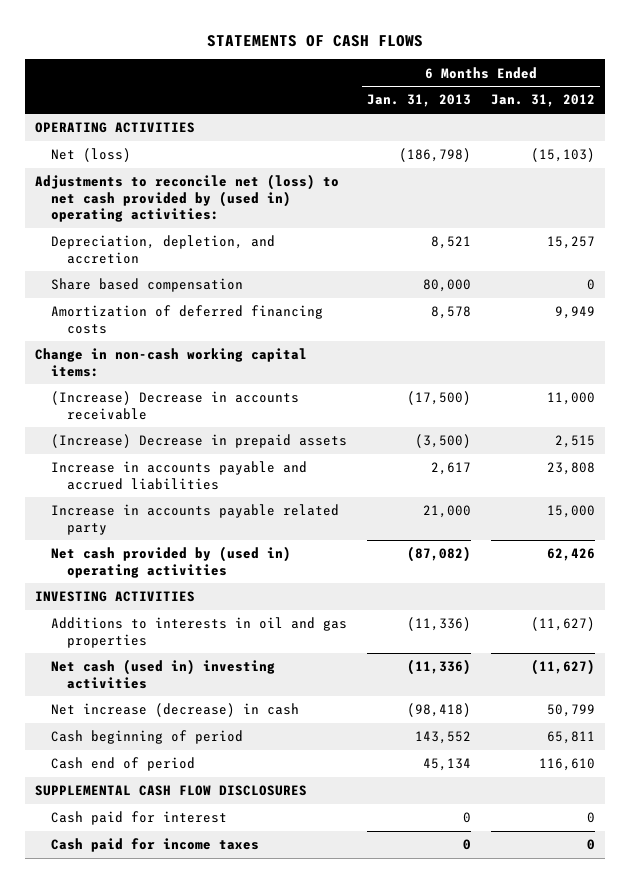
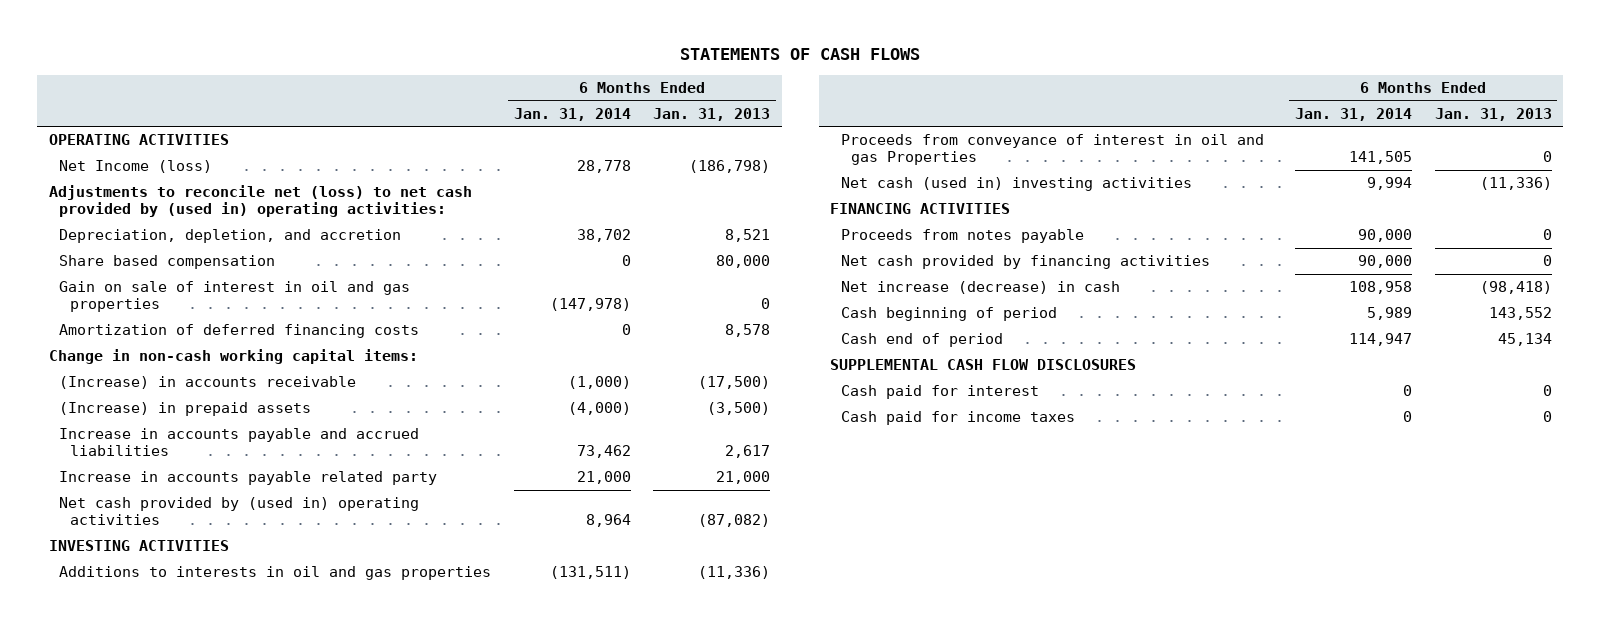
- | 6 Months Ended Jan. 31, 2013 | 6 Months Ended Jan. 31, 2012
+ | 6 Months Ended Jan. 31, 2014 | 6 Months Ended Jan. 31, 2013
- Net (loss) | (186,798) | (15,103)
+ Net Income (loss) | 28,778 | (186,798)
+ Gain on sale of interest in oil and gas properties | (147,978) | 0
- (Increase) Decrease in accounts receivable | (17,500) | 11,000
- (Increase) Decrease in prepaid assets | (3,500) | 2,515
+ (Increase) in accounts receivable | (1,000) | (17,500)
+ (Increase) in prepaid assets | (4,000) | (3,500)
+ Proceeds from conveyance of interest in oil and gas Properties | 141,505 | 0
+ FINANCING ACTIVITIES
+ Proceeds from notes payable | 90,000 | 0
+ Net cash provided by financing activities | 90,000 | 0

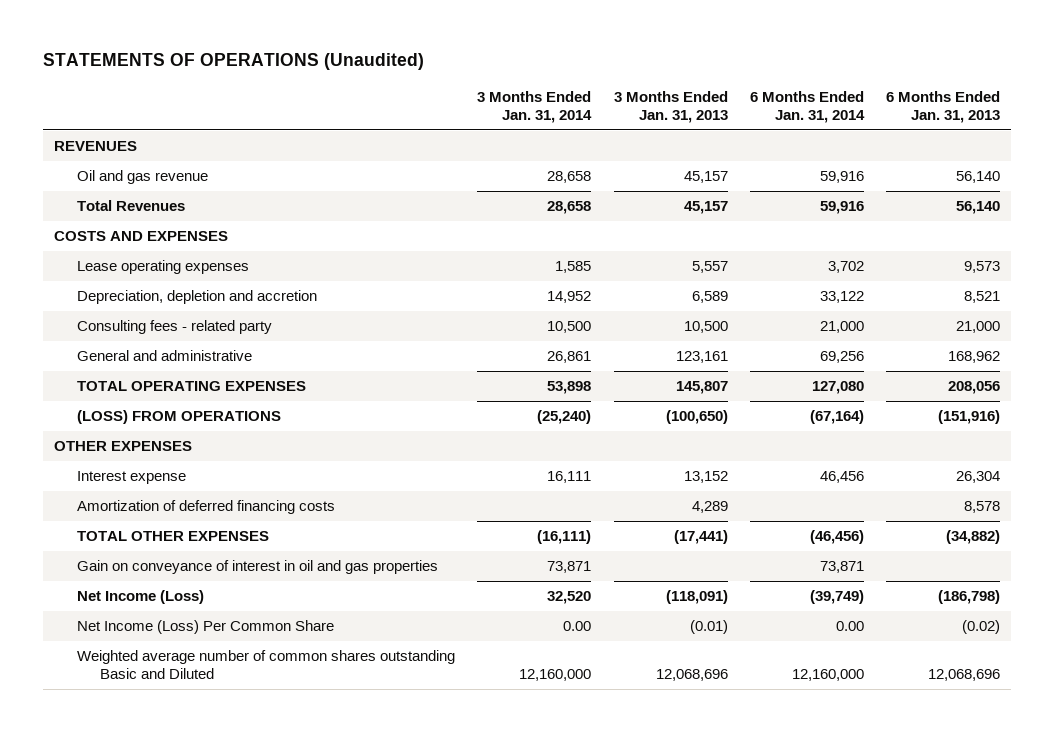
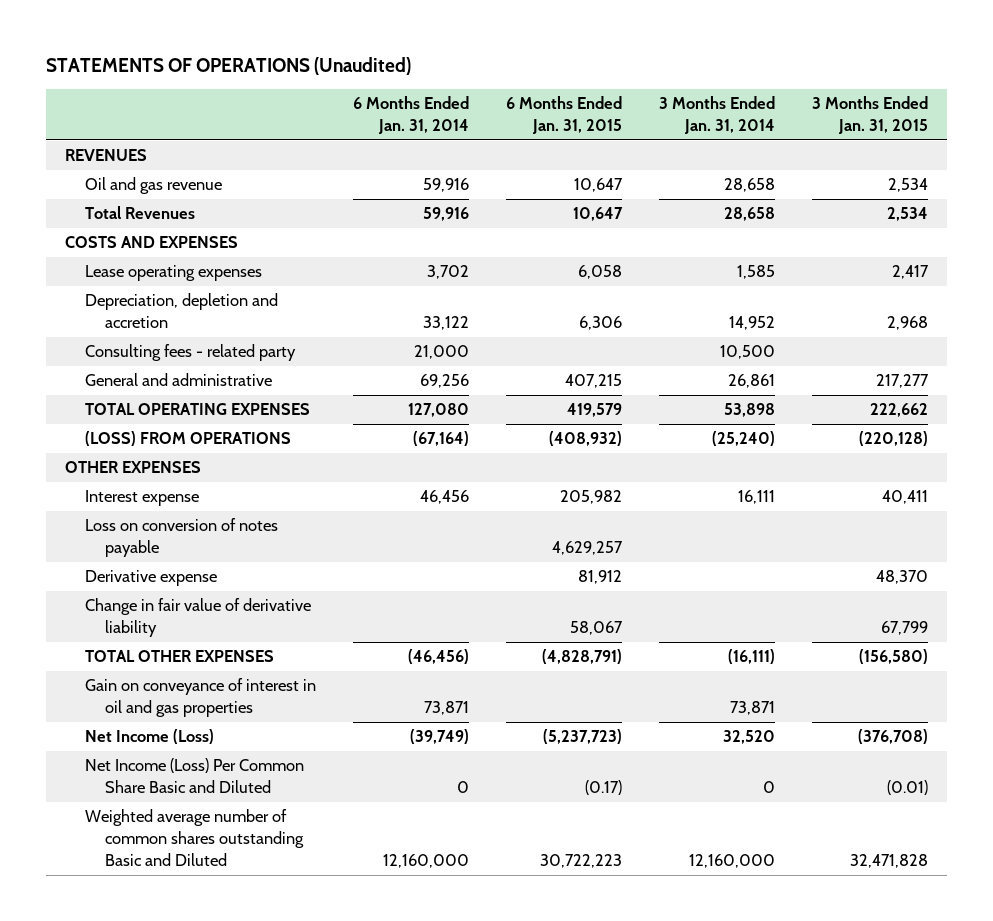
- | 3 Months Ended Jan. 31, 2014 | 3 Months Ended Jan. 31, 2013 | 6 Months Ended Jan. 31, 2014 | 6 Months Ended Jan. 31, 2013
+ | 6 Months Ended Jan. 31, 2014 | 6 Months Ended Jan. 31, 2015 | 3 Months Ended Jan. 31, 2014 | 3 Months Ended Jan. 31, 2015
- Amortization of deferred financing costs | | 4,289 | | 8,578
+ Loss on conversion of notes payable | | 4,629,257 | |
+ Derivative expense | | 81,912 | | 48,370
+ Change in fair value of derivative liability | | 58,067 | | 67,799
- Net Income (Loss) Per Common Share | 0.00 | (0.01) | 0.00 | (0.02)
+ Net Income (Loss) Per Common Share Basic and Diluted | 0 | (0.17) | 0 | (0.01)

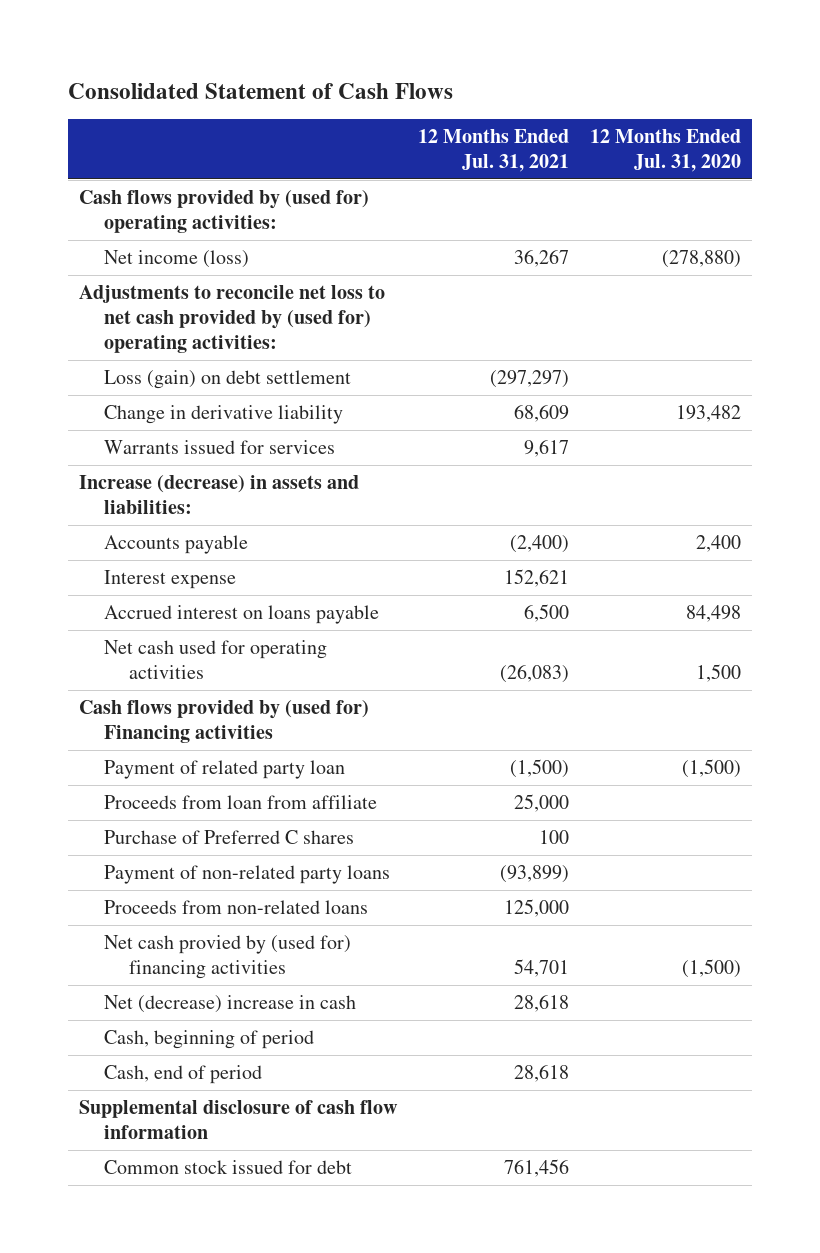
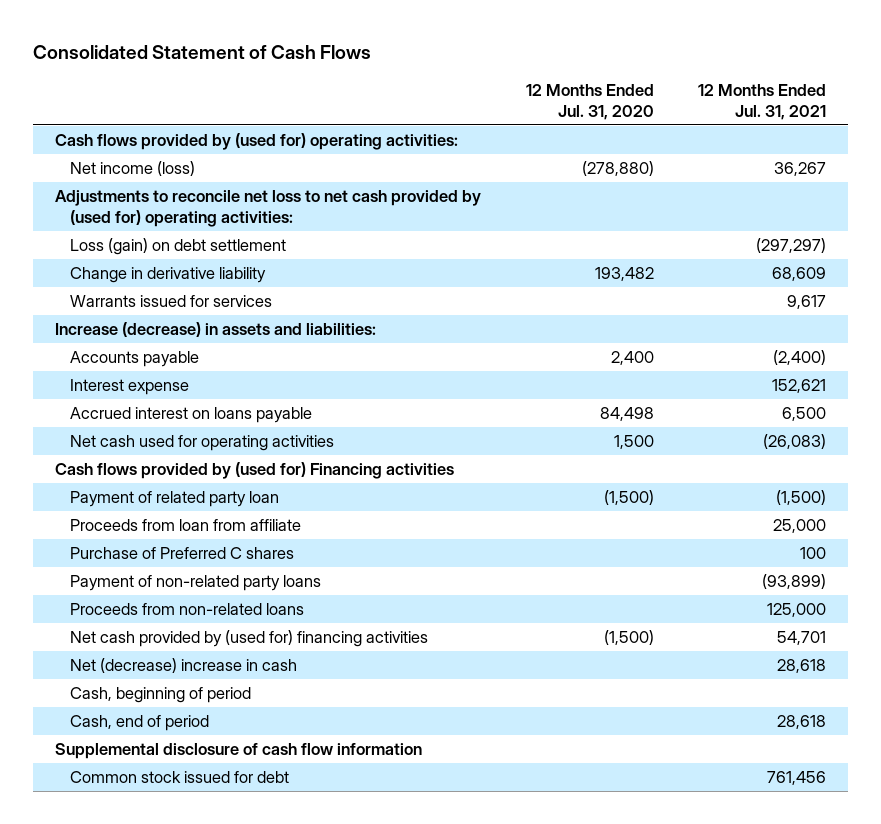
- | 12 Months Ended Jul. 31, 2021 | 12 Months Ended Jul. 31, 2020
+ | 12 Months Ended Jul. 31, 2020 | 12 Months Ended Jul. 31, 2021
- Net cash provied by (used for) financing activities | 54,701 | (1,500)
+ Net cash provided by (used for) financing activities | (1,500) | 54,701

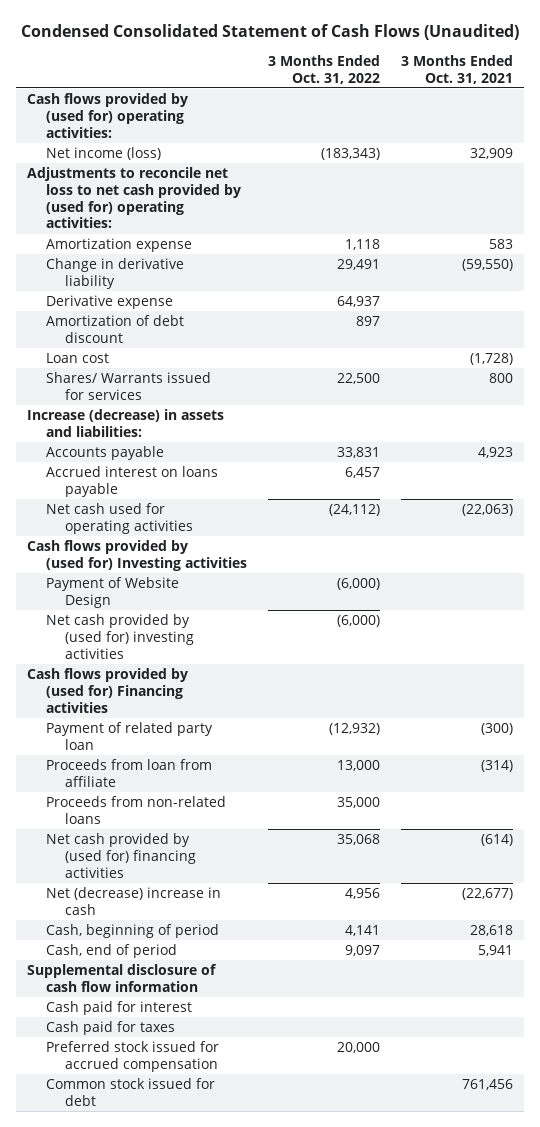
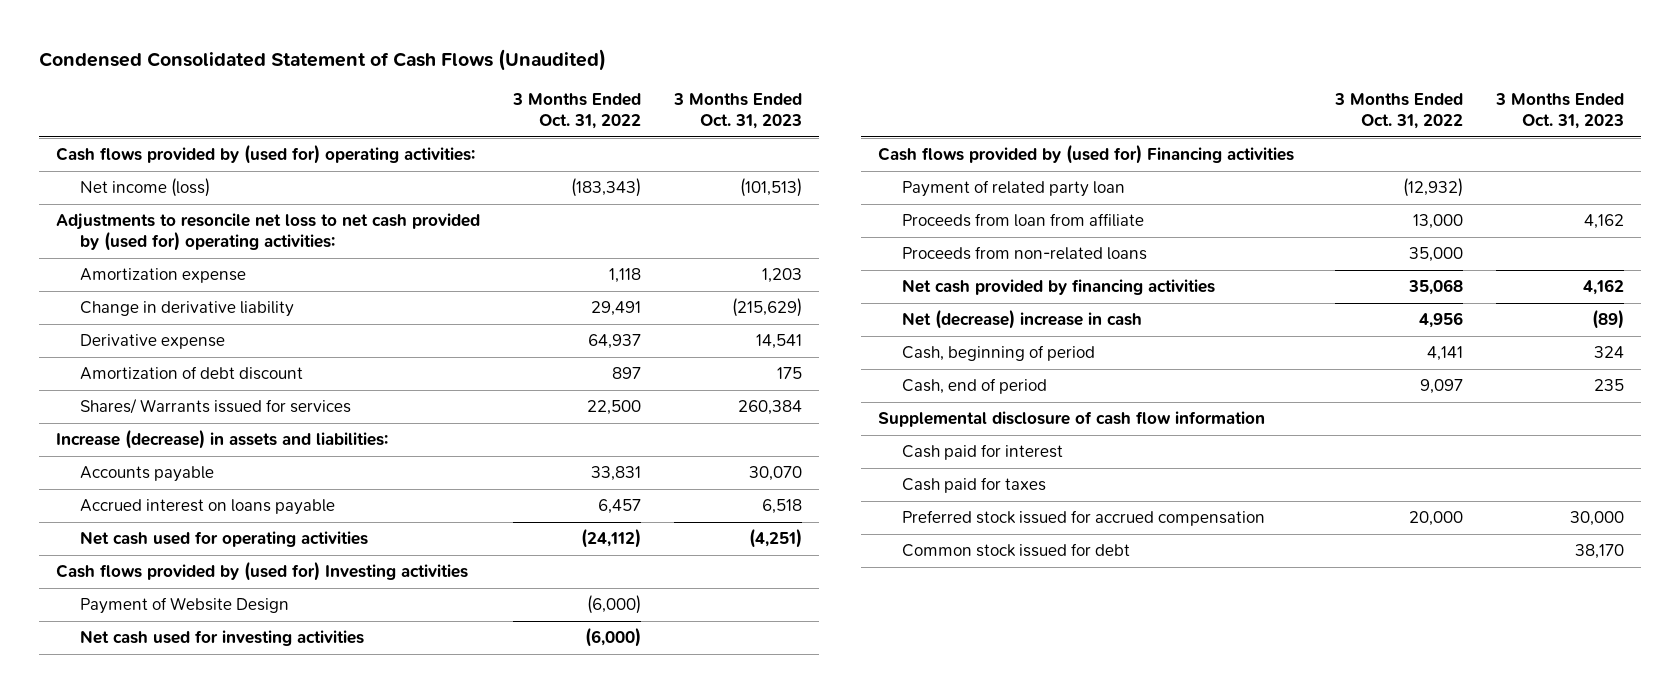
- | 3 Months Ended Oct. 31, 2022 | 3 Months Ended Oct. 31, 2021
+ | 3 Months Ended Oct. 31, 2022 | 3 Months Ended Oct. 31, 2023
- Adjustments to reconcile net loss to net cash provided by (used for) operating activities:
+ Adjustments to resoncile net loss to net cash provided by (used for) operating activities:
- Loan cost | | (1,728)
- Net cash provided by (used for) investing activities | (6,000) |
+ Net cash used for investing activities | (6,000) |
- Net cash provided by (used for) financing activities | 35,068 | (614)
+ Net cash provided by financing activities | 35,068 | 4,162

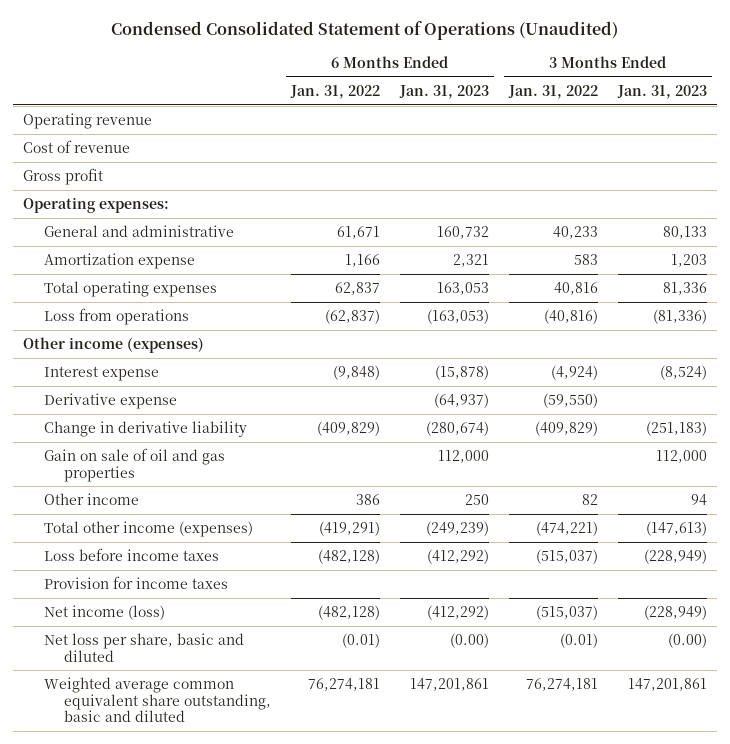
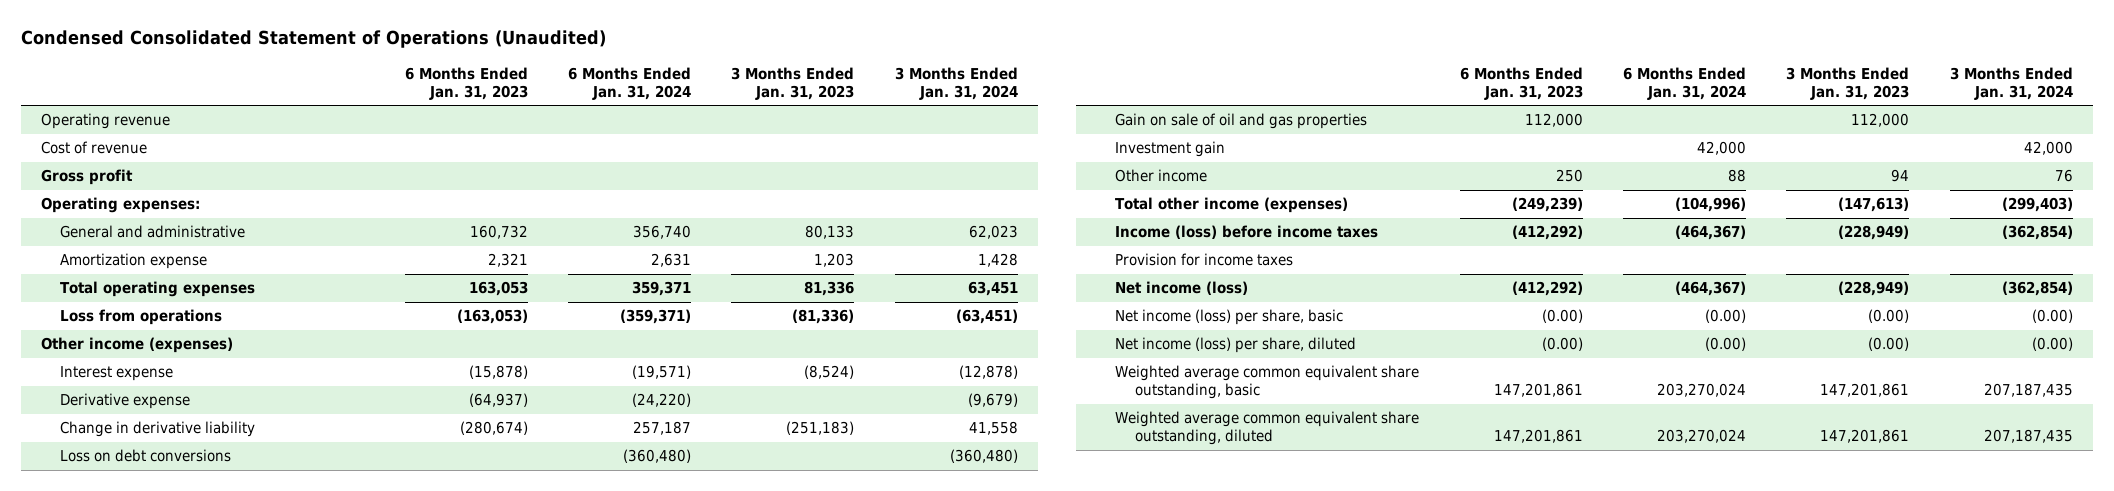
- | 6 Months Ended Jan. 31, 2022 | 6 Months Ended Jan. 31, 2023 | 3 Months Ended Jan. 31, 2022 | 3 Months Ended Jan. 31, 2023
+ | 6 Months Ended Jan. 31, 2023 | 6 Months Ended Jan. 31, 2024 | 3 Months Ended Jan. 31, 2023 | 3 Months Ended Jan. 31, 2024
+ Loss on debt conversions | | (360,480) | | (360,480)
+ Investment gain | | 42,000 | | 42,000
- Loss before income taxes | (482,128) | (412,292) | (515,037) | (228,949)
+ Income (loss) before income taxes | (412,292) | (464,367) | (228,949) | (362,854)
- Net loss per share, basic and diluted | (0.01) | (0.00) | (0.01) | (0.00)
- Weighted average common equivalent share outstanding, basic and diluted | 76,274,181 | 147,201,861 | 76,274,181 | 147,201,861
+ Net income (loss) per share, basic | (0.00) | (0.00) | (0.00) | (0.00)
+ Net income (loss) per share, diluted | (0.00) | (0.00) | (0.00) | (0.00)
+ Weighted average common equivalent share outstanding, basic | 147,201,861 | 203,270,024 | 147,201,861 | 207,187,435
+ Weighted average common equivalent share outstanding, diluted | 147,201,861 | 203,270,024 | 147,201,861 | 207,187,435

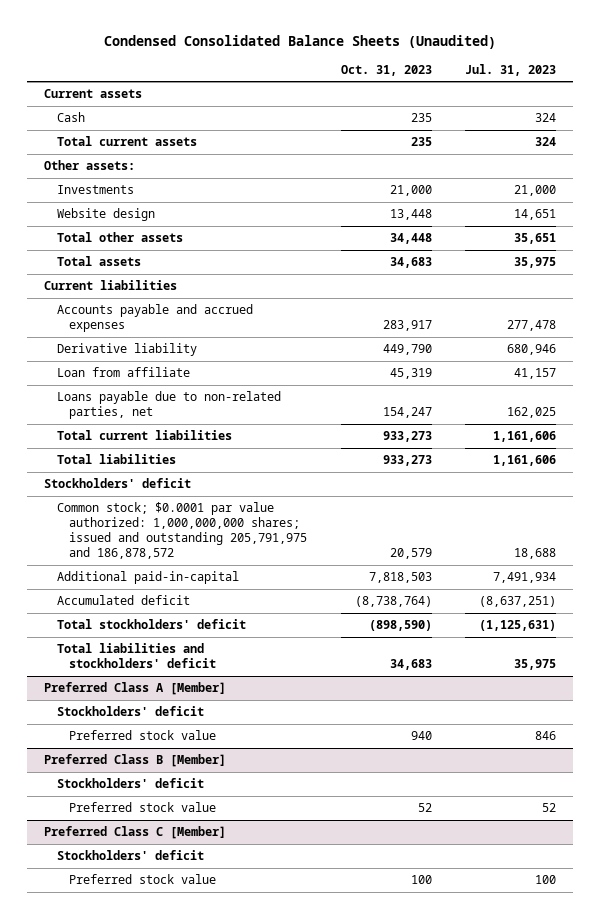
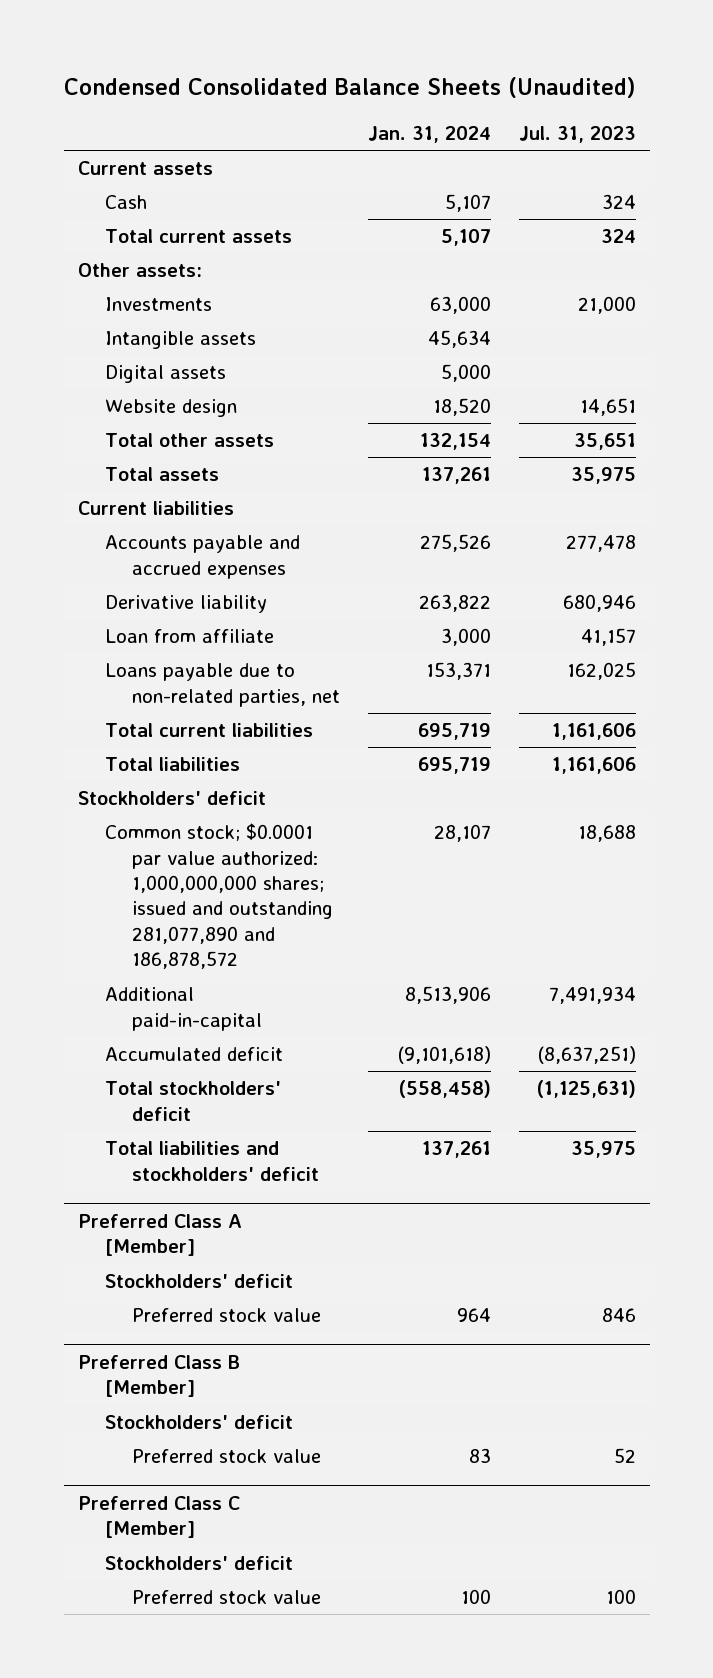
- | Oct. 31, 2023 | Jul. 31, 2023
+ | Jan. 31, 2024 | Jul. 31, 2023
+ Intangible assets | 45,634 |
+ Digital assets | 5,000 |
- Common stock; $0.0001 par value authorized: 1,000,000,000 shares; issued and outstanding 205,791,975 and 186,878,572 | 20,579 | 18,688
+ Common stock; $0.0001 par value authorized: 1,000,000,000 shares; issued and outstanding 281,077,890 and 186,878,572 | 28,107 | 18,688

